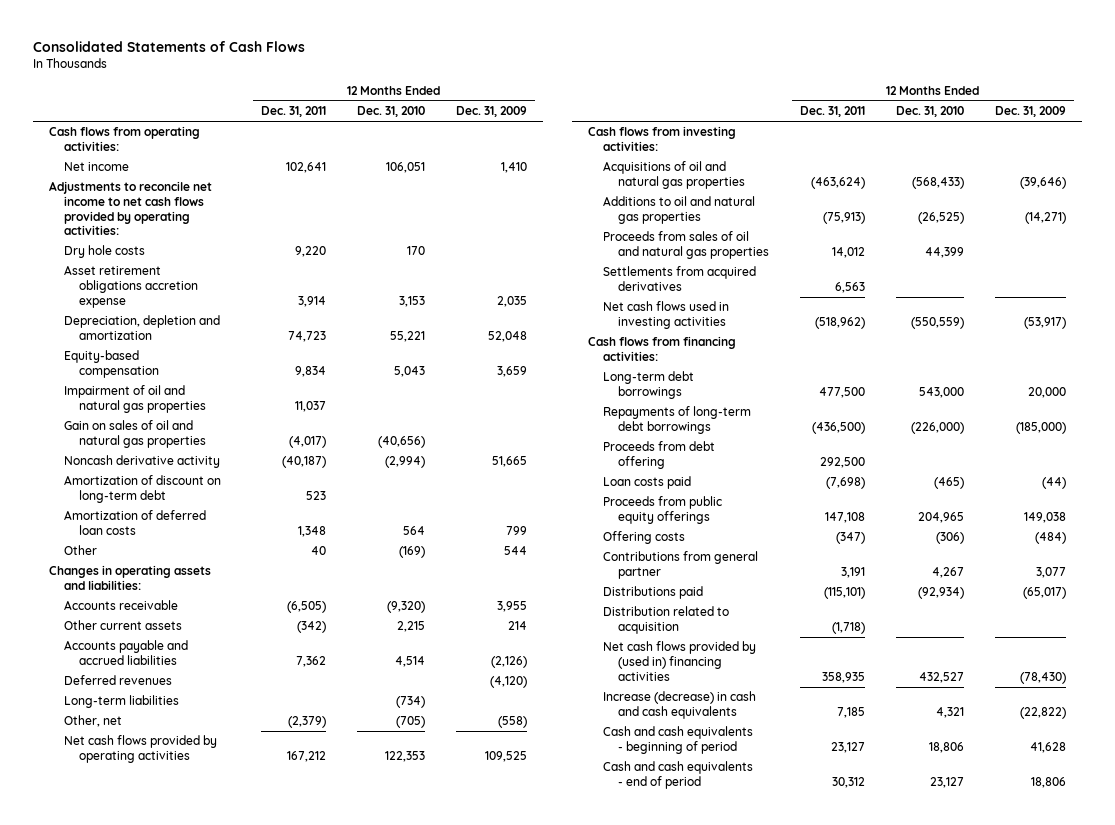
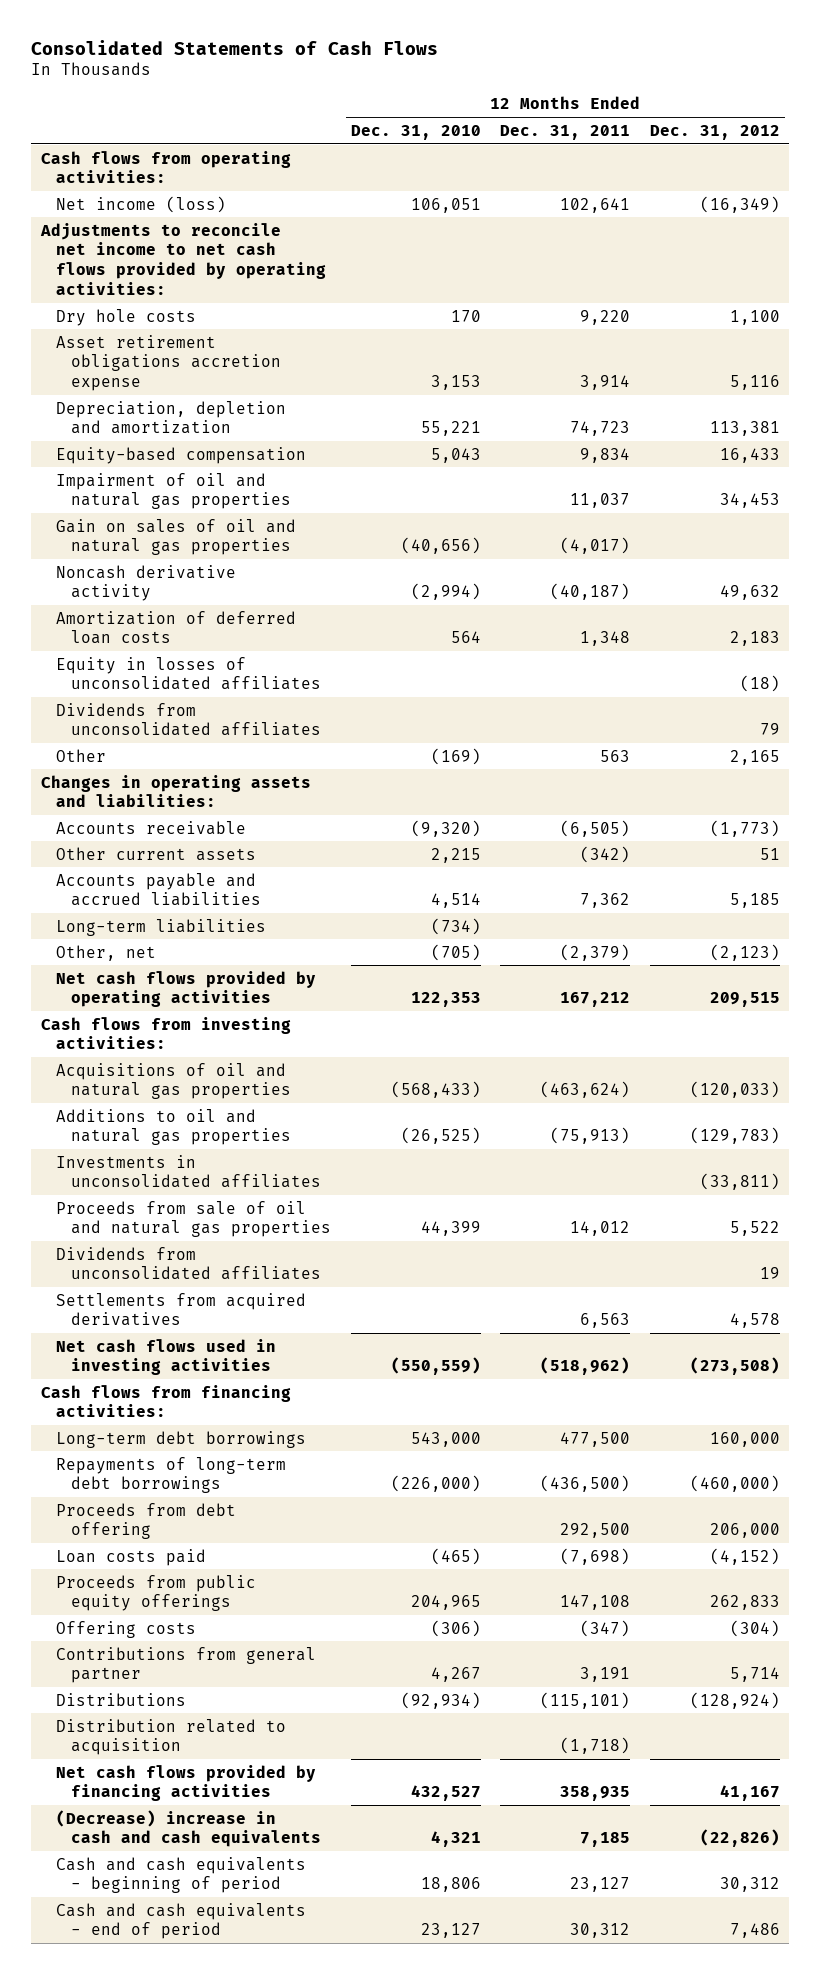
- | 12 Months Ended Dec. 31, 2011 | 12 Months Ended Dec. 31, 2010 | 12 Months Ended Dec. 31, 2009
+ | 12 Months Ended Dec. 31, 2010 | 12 Months Ended Dec. 31, 2011 | 12 Months Ended Dec. 31, 2012
- Net income | 102,641 | 106,051 | 1,410
+ Net income (loss) | 106,051 | 102,641 | (16,349)
- Amortization of discount on long-term debt | 523 | |
- Other | 40 | (169) | 544
+ Equity in losses of unconsolidated affiliates | | | (18)
+ Dividends from unconsolidated affiliates | | | 79
+ Other | (169) | 563 | 2,165
- Deferred revenues | | | (4,120)
- Proceeds from sales of oil and natural gas properties | 14,012 | 44,399 |
+ Investments in unconsolidated affiliates | | | (33,811)
+ Proceeds from sale of oil and natural gas properties | 44,399 | 14,012 | 5,522
+ Dividends from unconsolidated affiliates | | | 19
- Distributions paid | (115,101) | (92,934) | (65,017)
+ Distributions | (92,934) | (115,101) | (128,924)
- Net cash flows provided by (used in) financing activities | 358,935 | 432,527 | (78,430)
- Increase (decrease) in cash and cash equivalents | 7,185 | 4,321 | (22,822)
+ Net cash flows provided by financing activities | 432,527 | 358,935 | 41,167
+ (Decrease) increase in cash and cash equivalents | 4,321 | 7,185 | (22,826)

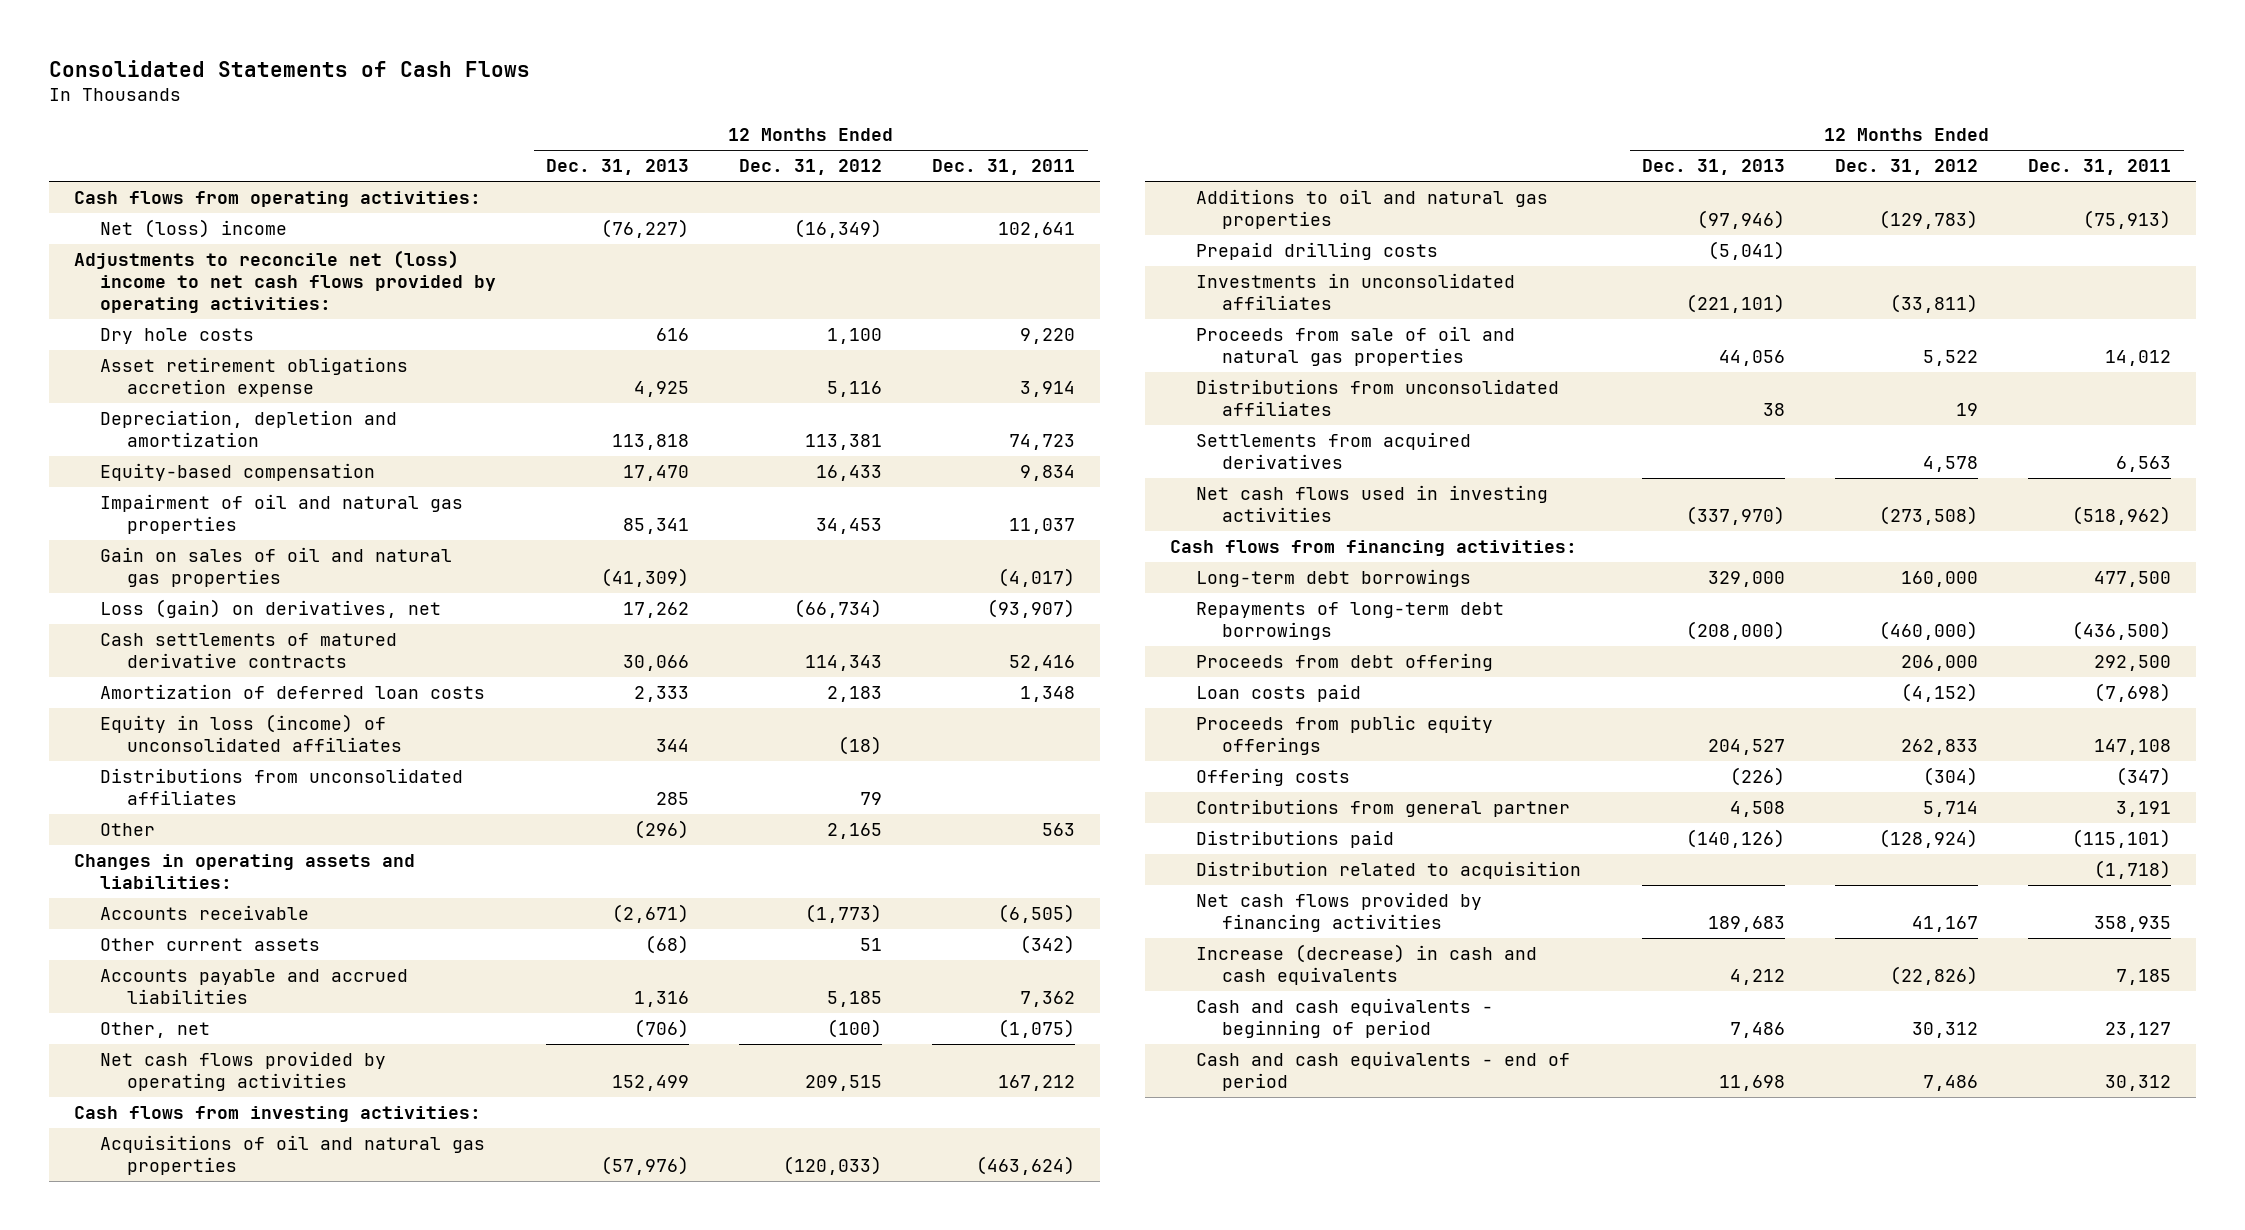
- | 12 Months Ended Dec. 31, 2010 | 12 Months Ended Dec. 31, 2011 | 12 Months Ended Dec. 31, 2012
+ | 12 Months Ended Dec. 31, 2013 | 12 Months Ended Dec. 31, 2012 | 12 Months Ended Dec. 31, 2011
- Net income (loss) | 106,051 | 102,641 | (16,349)
- Adjustments to reconcile net income to net cash flows provided by operating activities:
+ Net (loss) income | (76,227) | (16,349) | 102,641
+ Adjustments to reconcile net (loss) income to net cash flows provided by operating activities:
- Noncash derivative activity | (2,994) | (40,187) | 49,632
+ Loss (gain) on derivatives, net | 17,262 | (66,734) | (93,907)
+ Cash settlements of matured derivative contracts | 30,066 | 114,343 | 52,416
- Equity in losses of unconsolidated affiliates | | | (18)
- Dividends from unconsolidated affiliates | | | 79
+ Equity in loss (income) of unconsolidated affiliates | 344 | (18) |
+ Distributions from unconsolidated affiliates | 285 | 79 |
- Long-term liabilities | (734) | |
- Other, net | (705) | (2,379) | (2,123)
+ Other, net | (706) | (100) | (1,075)
+ Prepaid drilling costs | (5,041) | |
- Dividends from unconsolidated affiliates | | | 19
+ Distributions from unconsolidated affiliates | 38 | 19 |
- Distributions | (92,934) | (115,101) | (128,924)
+ Distributions paid | (140,126) | (128,924) | (115,101)
- (Decrease) increase in cash and cash equivalents | 4,321 | 7,185 | (22,826)
+ Increase (decrease) in cash and cash equivalents | 4,212 | (22,826) | 7,185

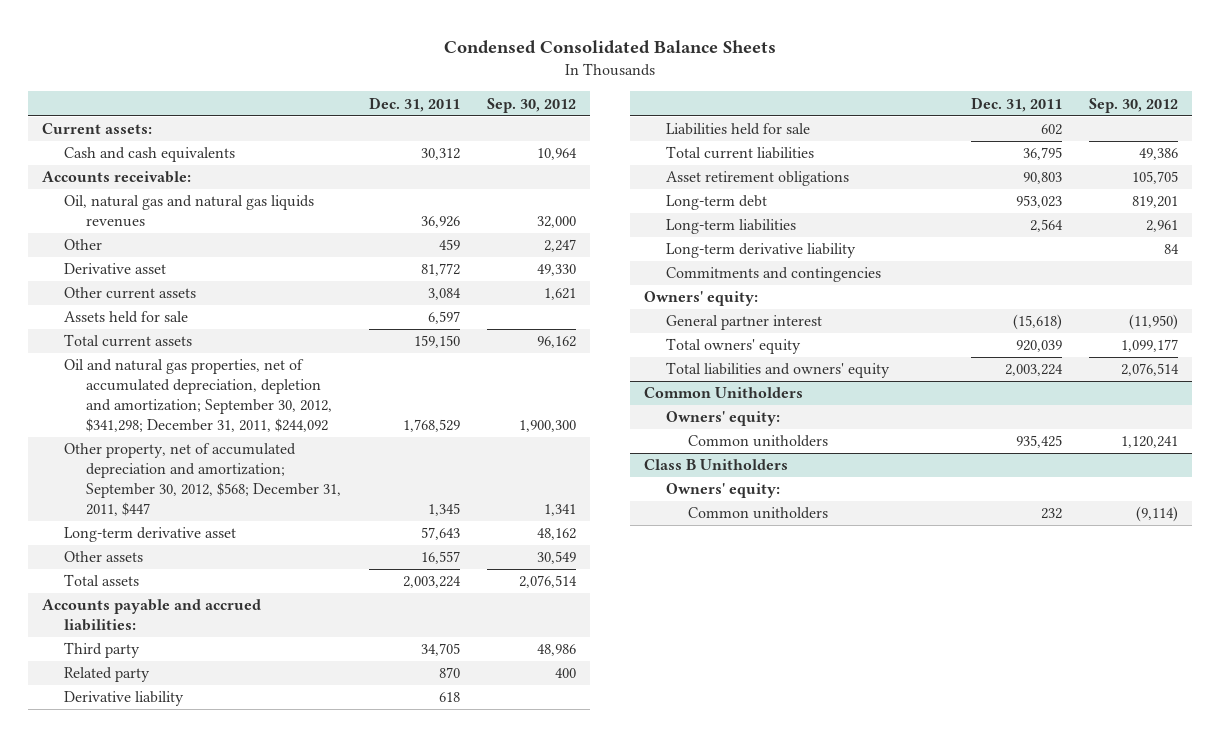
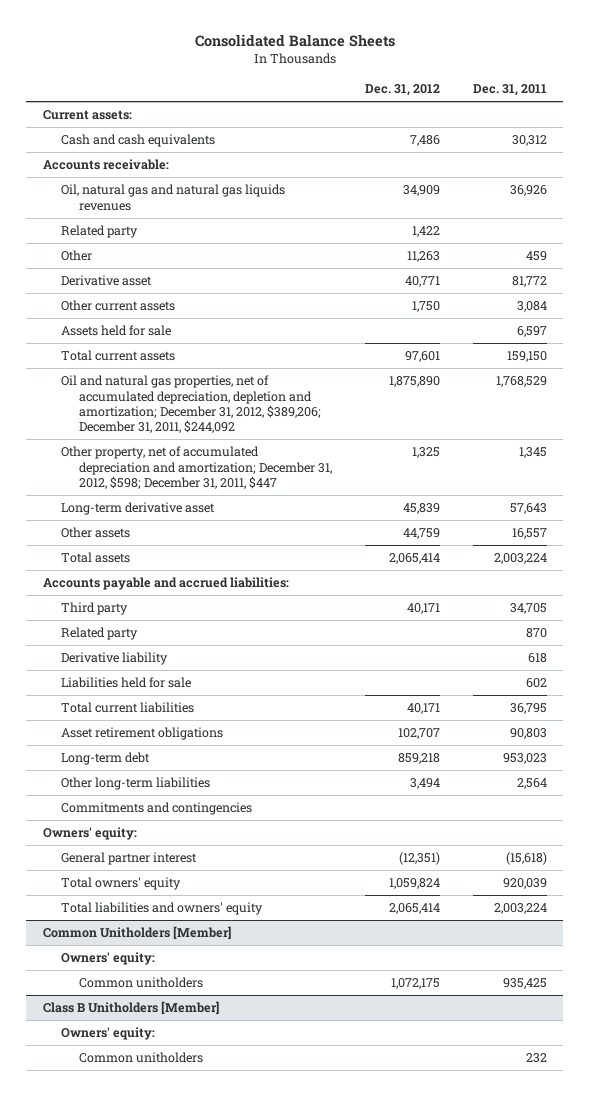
- Condensed Consolidated Balance Sheets
+ Consolidated Balance Sheets
- | Dec. 31, 2011 | Sep. 30, 2012
+ | Dec. 31, 2012 | Dec. 31, 2011
+ Related party | 1,422 |
- Oil and natural gas properties, net of accumulated depreciation, depletion and amortization; September 30, 2012, $341,298; December 31, 2011, $244,092 | 1,768,529 | 1,900,300
- Other property, net of accumulated depreciation and amortization; September 30, 2012, $568; December 31, 2011, $447 | 1,345 | 1,341
+ Oil and natural gas properties, net of accumulated depreciation, depletion and amortization; December 31, 2012, $389,206; December 31, 2011, $244,092 | 1,875,890 | 1,768,529
+ Other property, net of accumulated depreciation and amortization; December 31, 2012, $598; December 31, 2011, $447 | 1,325 | 1,345
- Long-term liabilities | 2,564 | 2,961
- Long-term derivative liability | | 84
+ Other long-term liabilities | 3,494 | 2,564
- Common Unitholders
+ Common Unitholders [Member]
- Class B Unitholders
+ Class B Unitholders [Member]

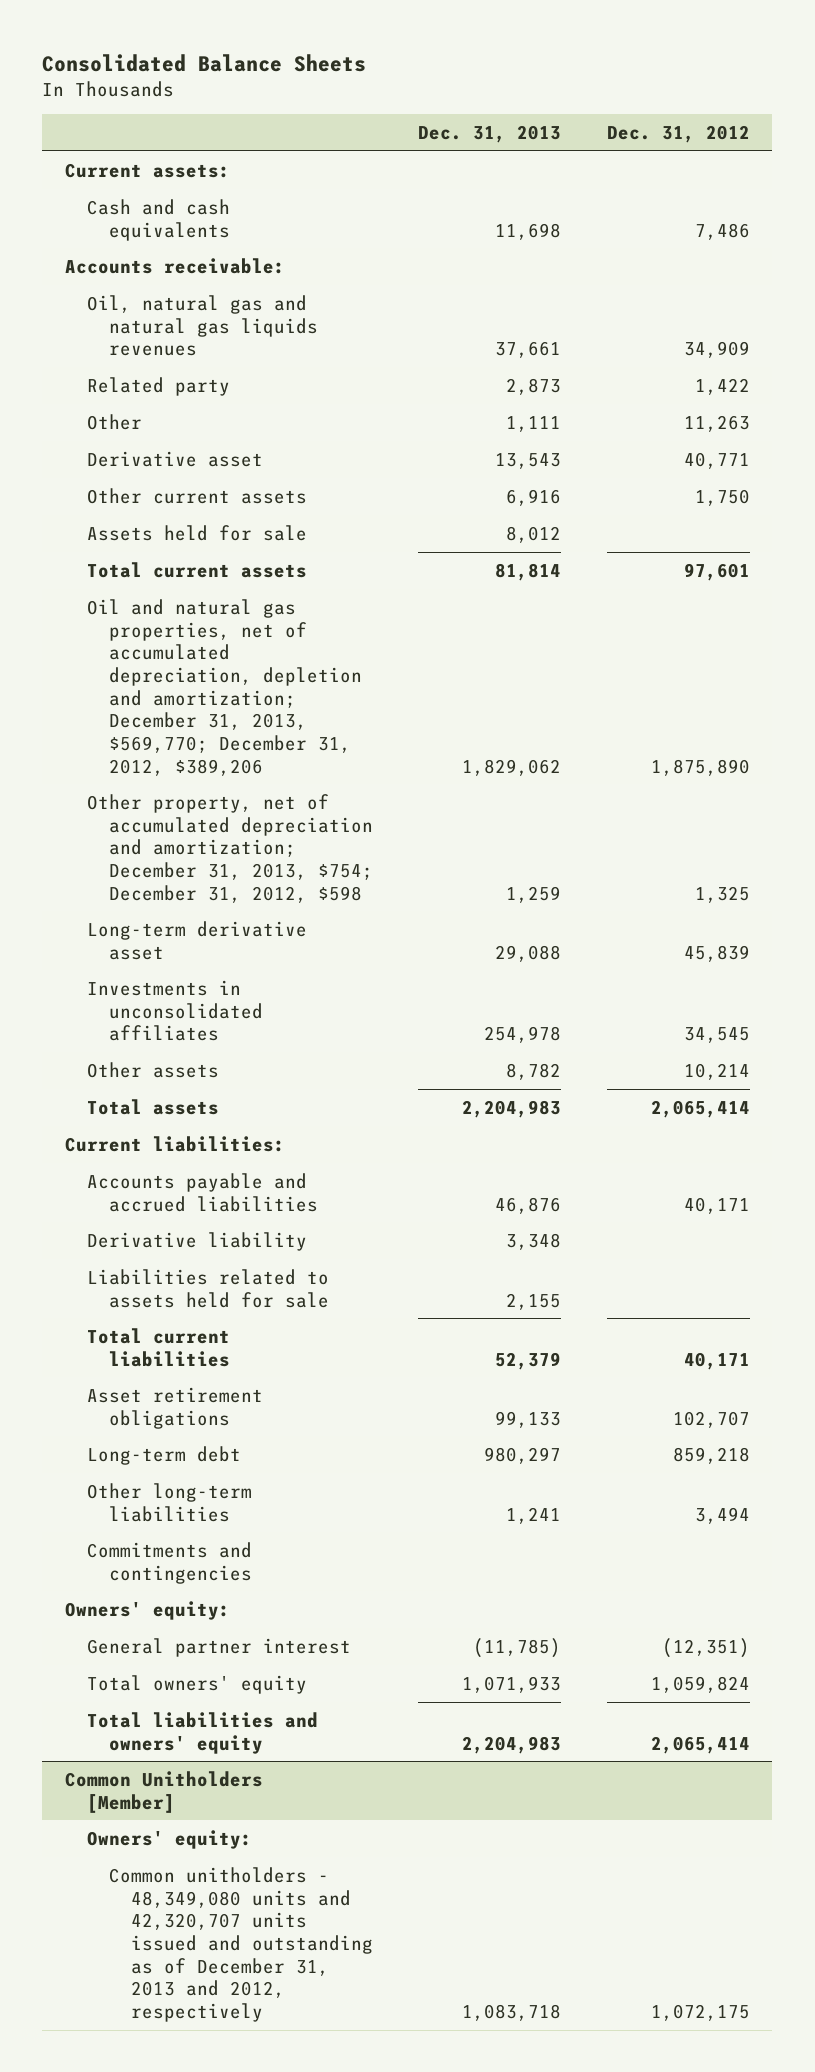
- | Dec. 31, 2012 | Dec. 31, 2011
+ | Dec. 31, 2013 | Dec. 31, 2012
- Oil and natural gas properties, net of accumulated depreciation, depletion and amortization; December 31, 2012, $389,206; December 31, 2011, $244,092 | 1,875,890 | 1,768,529
- Other property, net of accumulated depreciation and amortization; December 31, 2012, $598; December 31, 2011, $447 | 1,325 | 1,345
+ Oil and natural gas properties, net of accumulated depreciation, depletion and amortization; December 31, 2013, $569,770; December 31, 2012, $389,206 | 1,829,062 | 1,875,890
+ Other property, net of accumulated depreciation and amortization; December 31, 2013, $754; December 31, 2012, $598 | 1,259 | 1,325
- Other assets | 44,759 | 16,557
+ Investments in unconsolidated affiliates | 254,978 | 34,545
+ Other assets | 8,782 | 10,214
- Accounts payable and accrued liabilities:
- Third party | 40,171 | 34,705
- Related party | | 870
+ Current liabilities:
+ Accounts payable and accrued liabilities | 46,876 | 40,171
- Liabilities held for sale | | 602
+ Liabilities related to assets held for sale | 2,155 |
@ Common Unitholders [Member]
- Common unitholders | 1,072,175 | 935,425
- Class B Unitholders [Member]
- Owners' equity:
- Common unitholders | | 232
@ Common Unitholders [Member]
+ Common unitholders - 48,349,080 units and 42,320,707 units issued and outstanding as of December 31, 2013 and 2012, respectively | 1,083,718 | 1,072,175

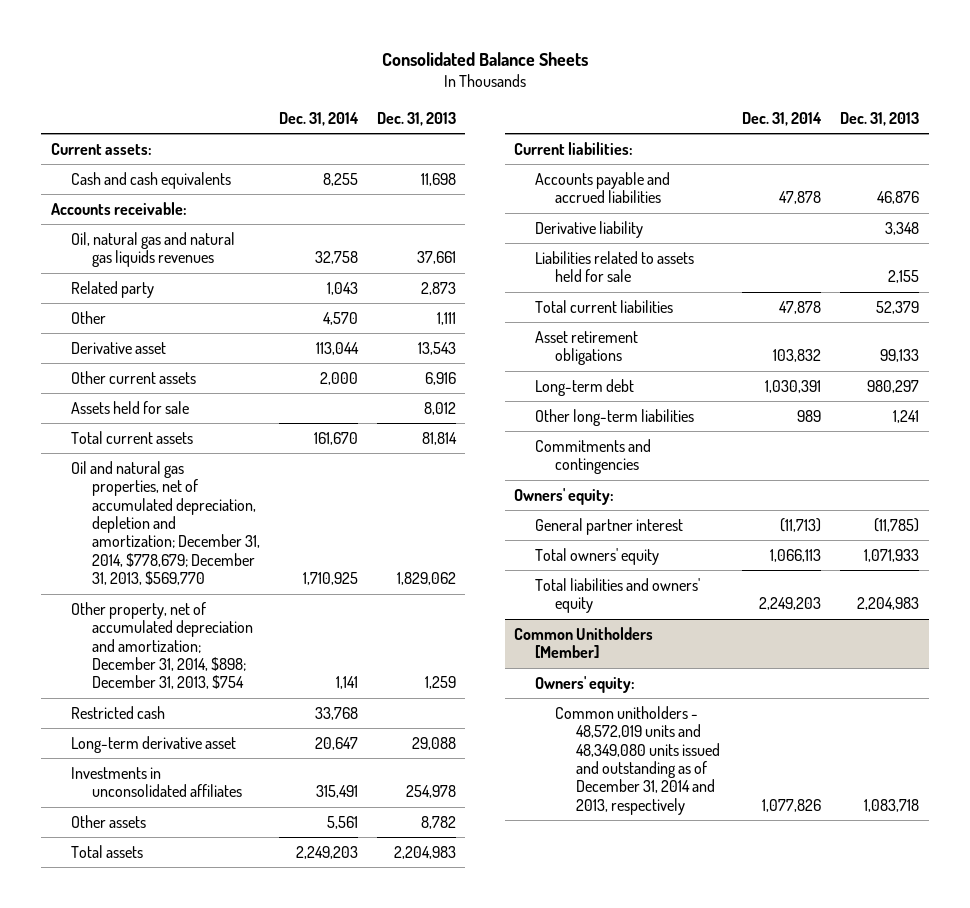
- | Dec. 31, 2013 | Dec. 31, 2012
+ | Dec. 31, 2014 | Dec. 31, 2013
- Oil and natural gas properties, net of accumulated depreciation, depletion and amortization; December 31, 2013, $569,770; December 31, 2012, $389,206 | 1,829,062 | 1,875,890
- Other property, net of accumulated depreciation and amortization; December 31, 2013, $754; December 31, 2012, $598 | 1,259 | 1,325
+ Oil and natural gas properties, net of accumulated depreciation, depletion and amortization; December 31, 2014, $778,679; December 31, 2013, $569,770 | 1,710,925 | 1,829,062
+ Other property, net of accumulated depreciation and amortization; December 31, 2014, $898; December 31, 2013, $754 | 1,141 | 1,259
+ Restricted cash | 33,768 |
@ Common Unitholders [Member]
- Common unitholders - 48,349,080 units and 42,320,707 units issued and outstanding as of December 31, 2013 and 2012, respectively | 1,083,718 | 1,072,175
+ Common unitholders - 48,572,019 units and 48,349,080 units issued and outstanding as of December 31, 2014 and 2013, respectively | 1,077,826 | 1,083,718

